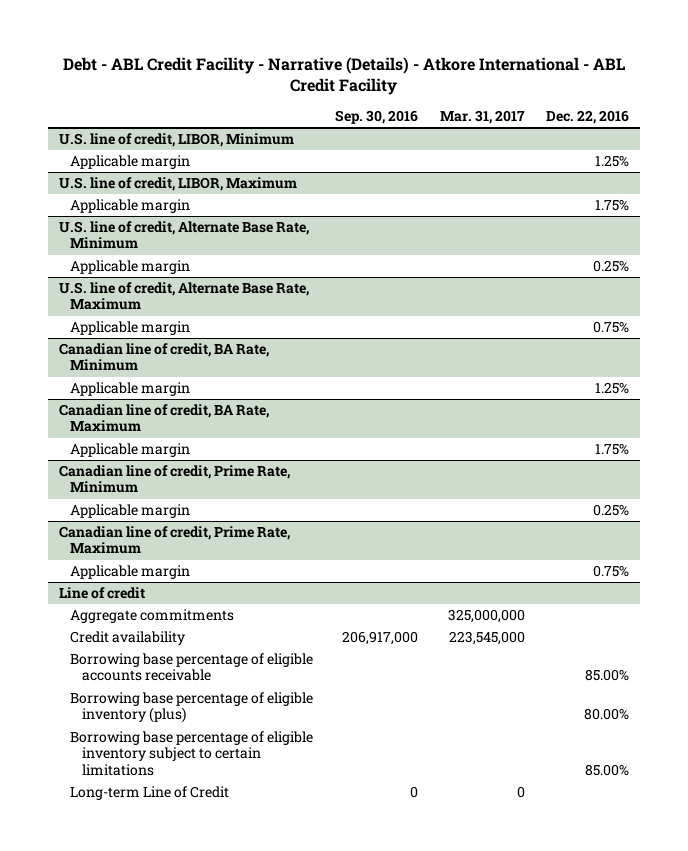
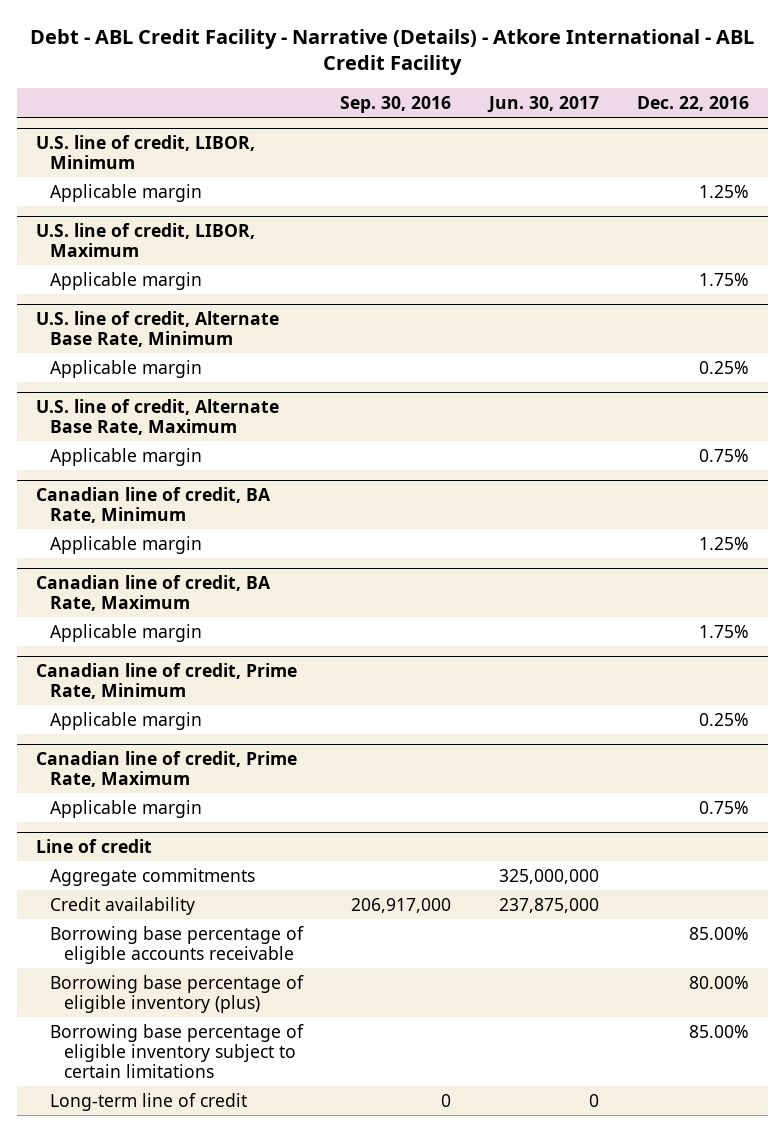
- | Sep. 30, 2016 | Mar. 31, 2017 | Dec. 22, 2016
+ | Sep. 30, 2016 | Jun. 30, 2017 | Dec. 22, 2016
@ Line of credit
- Long-term Line of Credit | 0 | 0 |
+ Long-term line of credit | 0 | 0 |

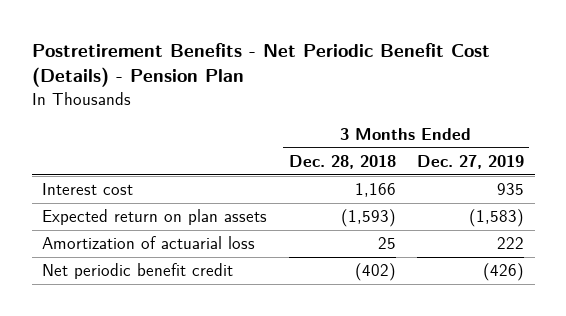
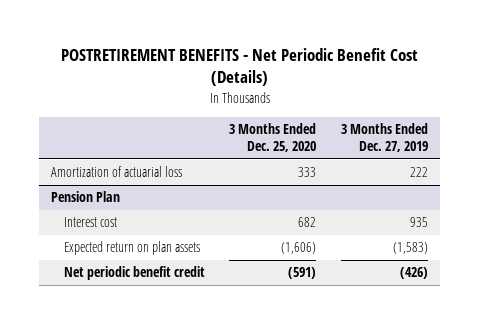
- Postretirement Benefits - Net Periodic Benefit Cost (Details) - Pension Plan
+ POSTRETIREMENT BENEFITS - Net Periodic Benefit Cost (Details)
- | 3 Months Ended Dec. 28, 2018 | 3 Months Ended Dec. 27, 2019
+ | 3 Months Ended Dec. 25, 2020 | 3 Months Ended Dec. 27, 2019
moved up: Amortization of actuarial loss | 333 | 222
+ Pension Plan

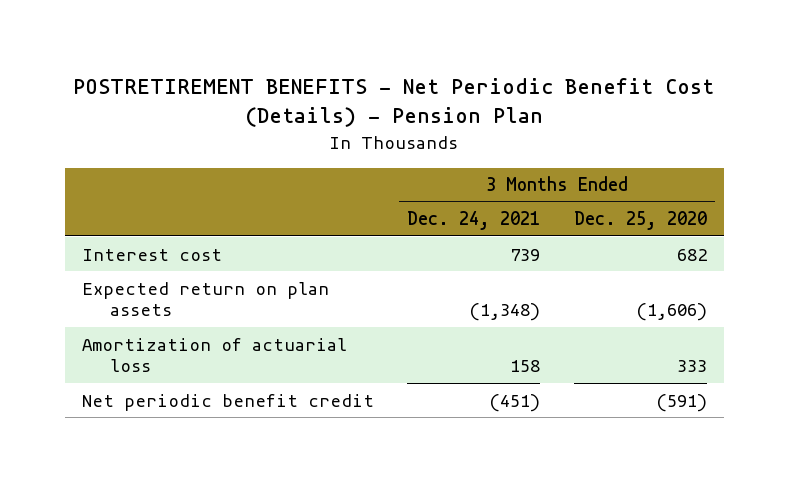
- POSTRETIREMENT BENEFITS - Net Periodic Benefit Cost (Details)
+ POSTRETIREMENT BENEFITS - Net Periodic Benefit Cost (Details) - Pension Plan
- | 3 Months Ended Dec. 25, 2020 | 3 Months Ended Dec. 27, 2019
+ | 3 Months Ended Dec. 24, 2021 | 3 Months Ended Dec. 25, 2020
- Pension Plan
moved down: Amortization of actuarial loss | 158 | 333

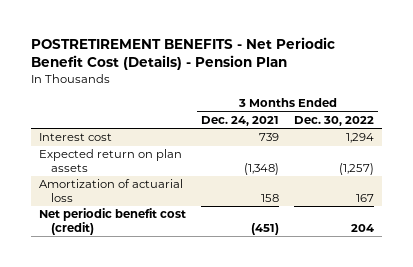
- | 3 Months Ended Dec. 24, 2021 | 3 Months Ended Dec. 25, 2020
+ | 3 Months Ended Dec. 24, 2021 | 3 Months Ended Dec. 30, 2022
- Net periodic benefit credit | (451) | (591)
+ Net periodic benefit cost (credit) | (451) | 204

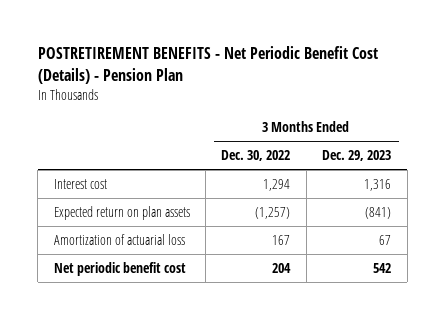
- | 3 Months Ended Dec. 24, 2021 | 3 Months Ended Dec. 30, 2022
+ | 3 Months Ended Dec. 30, 2022 | 3 Months Ended Dec. 29, 2023
- Net periodic benefit cost (credit) | (451) | 204
+ Net periodic benefit cost | 204 | 542

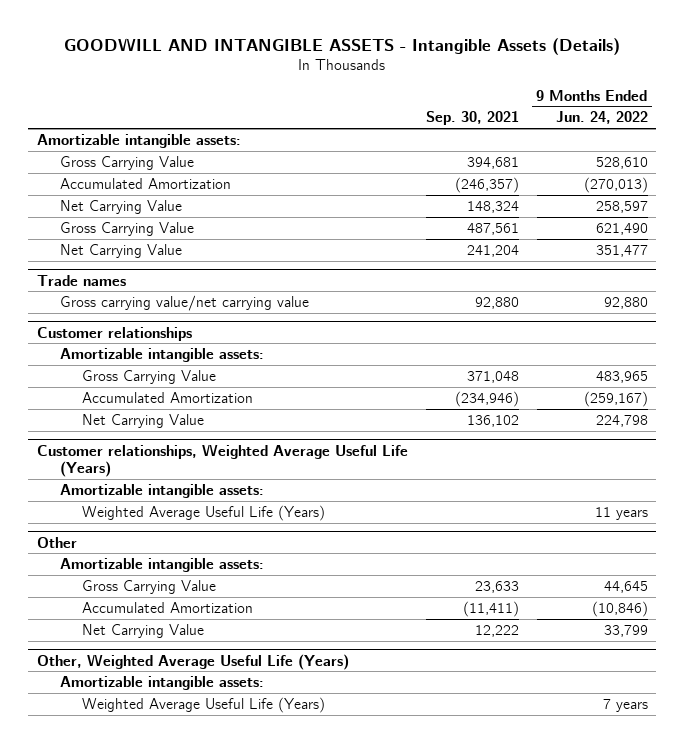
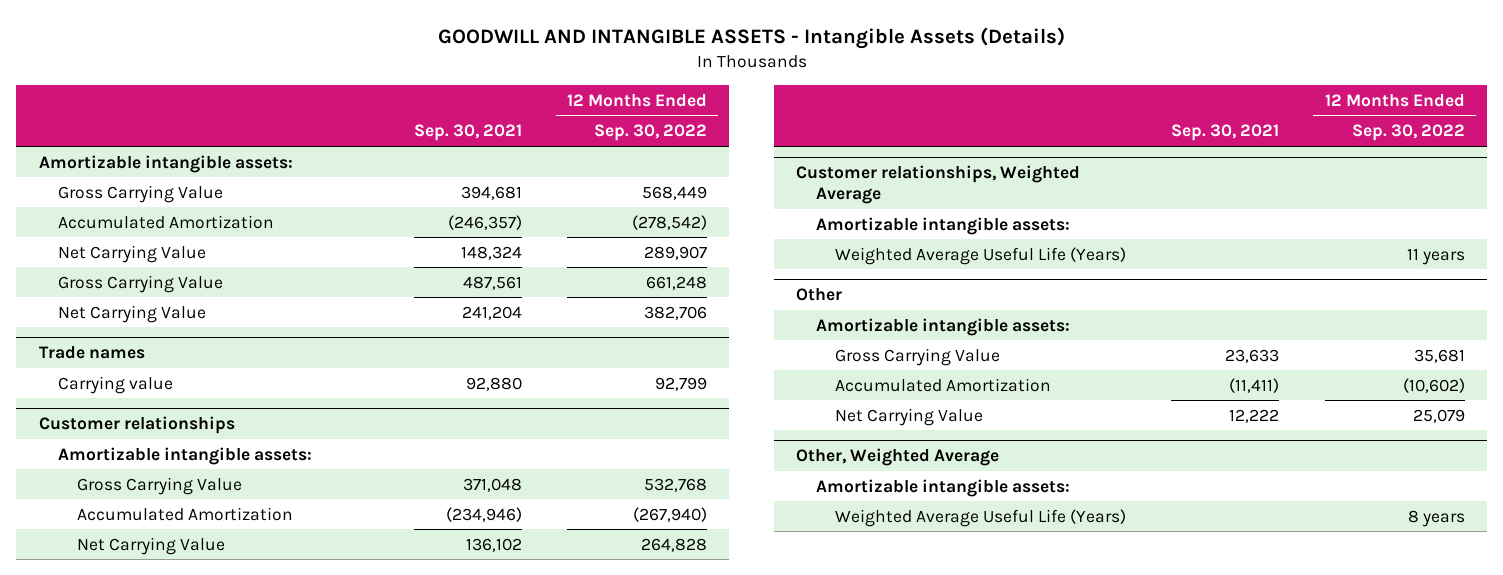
- | Sep. 30, 2021 | 9 Months Ended Jun. 24, 2022
+ | Sep. 30, 2021 | 12 Months Ended Sep. 30, 2022
@ Trade names
- Gross carrying value/net carrying value | 92,880 | 92,880
+ Carrying value | 92,880 | 92,799
- Customer relationships, Weighted Average Useful Life (Years)
+ Customer relationships, Weighted Average
- Other, Weighted Average Useful Life (Years)
+ Other, Weighted Average

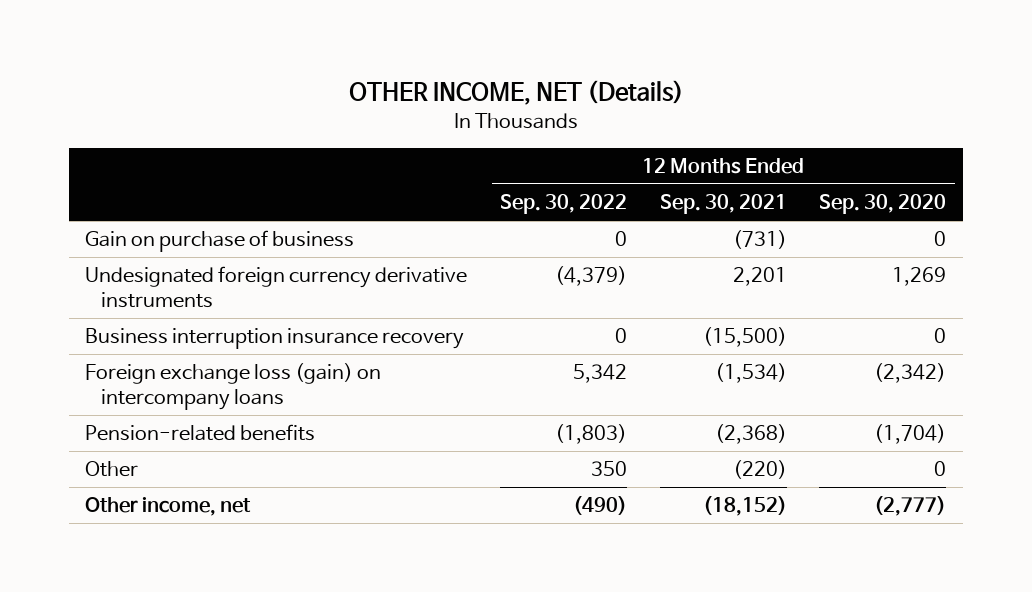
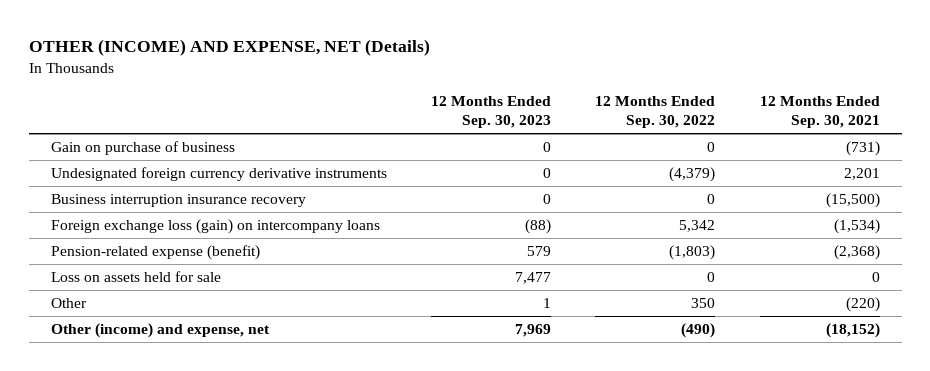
- OTHER INCOME, NET (Details)
+ OTHER (INCOME) AND EXPENSE, NET (Details)
- | 12 Months Ended Sep. 30, 2022 | 12 Months Ended Sep. 30, 2021 | 12 Months Ended Sep. 30, 2020
+ | 12 Months Ended Sep. 30, 2023 | 12 Months Ended Sep. 30, 2022 | 12 Months Ended Sep. 30, 2021
- Pension-related benefits | (1,803) | (2,368) | (1,704)
+ Pension-related expense (benefit) | 579 | (1,803) | (2,368)
+ Loss on assets held for sale | 7,477 | 0 | 0
- Other income, net | (490) | (18,152) | (2,777)
+ Other (income) and expense, net | 7,969 | (490) | (18,152)

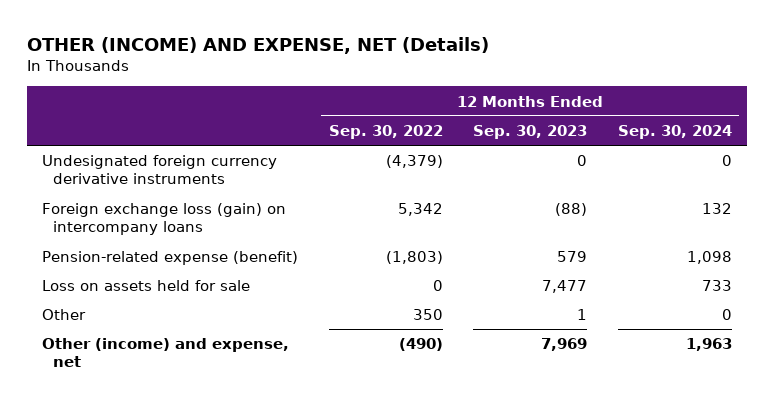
- | 12 Months Ended Sep. 30, 2023 | 12 Months Ended Sep. 30, 2022 | 12 Months Ended Sep. 30, 2021
+ | 12 Months Ended Sep. 30, 2022 | 12 Months Ended Sep. 30, 2023 | 12 Months Ended Sep. 30, 2024
- Gain on purchase of business | 0 | 0 | (731)
- Business interruption insurance recovery | 0 | 0 | (15,500)

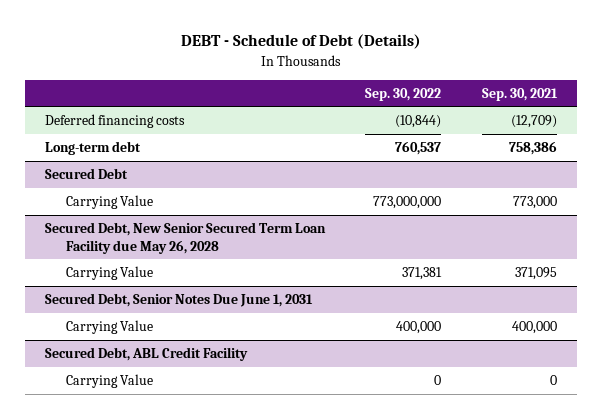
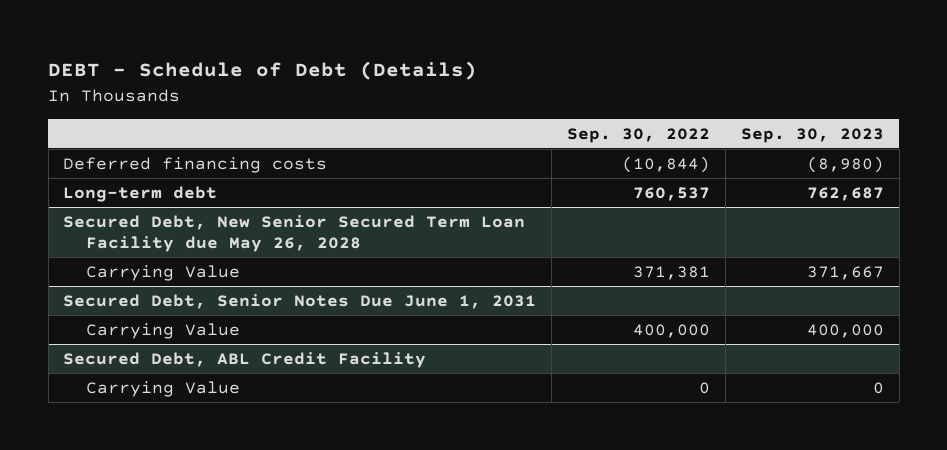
- | Sep. 30, 2022 | Sep. 30, 2021
+ | Sep. 30, 2022 | Sep. 30, 2023
- Secured Debt
- Carrying Value | 773,000,000 | 773,000

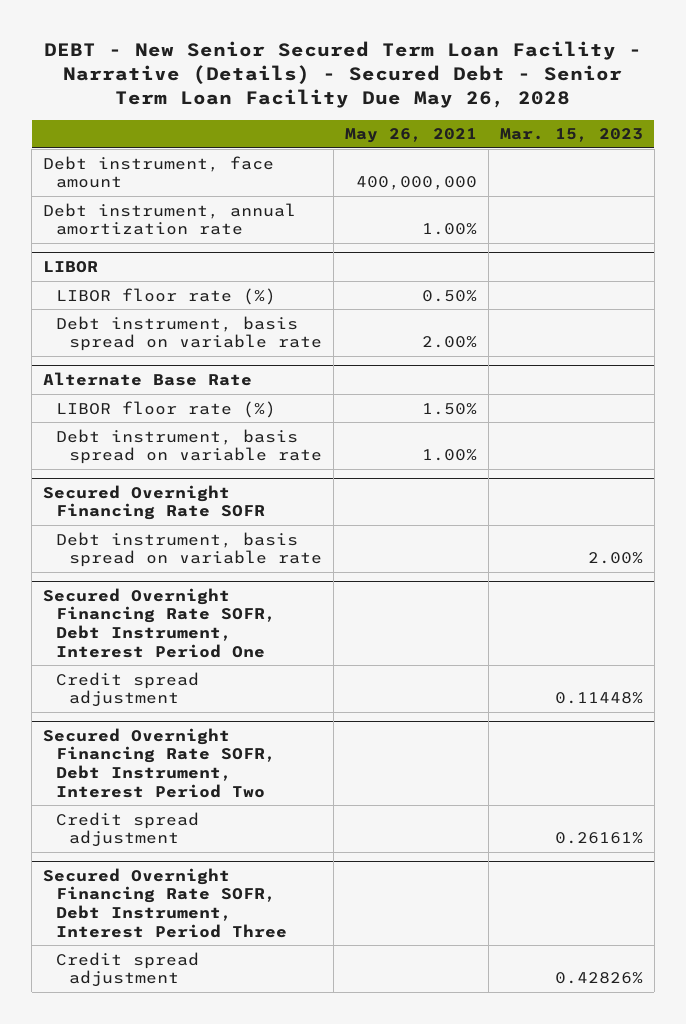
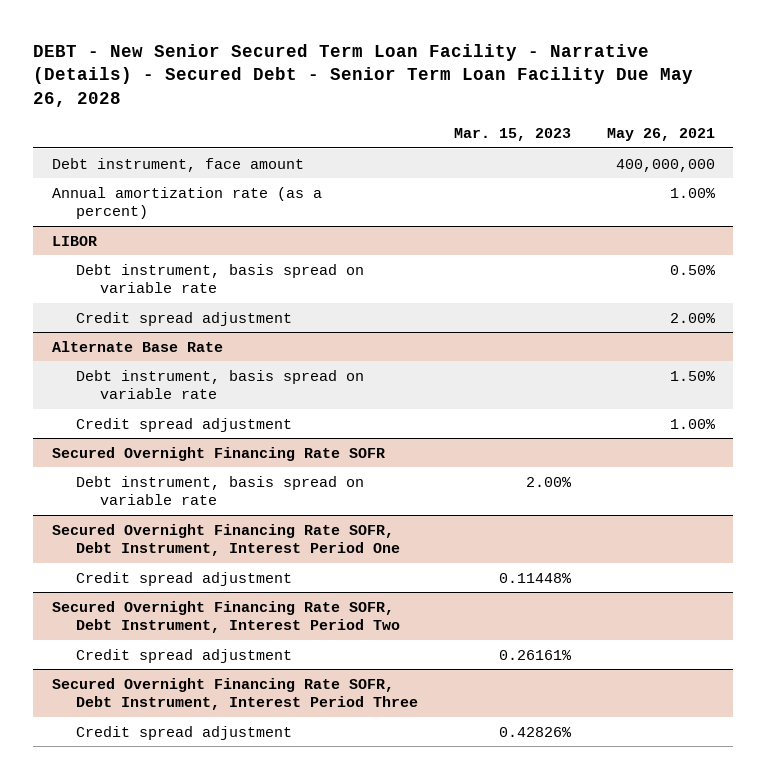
- | May 26, 2021 | Mar. 15, 2023
+ | Mar. 15, 2023 | May 26, 2021
- Debt instrument, annual amortization rate | 1.00% |
+ Annual amortization rate (as a percent) | | 1.00%
@ LIBOR
- LIBOR floor rate (%) | 0.50% |
- Debt instrument, basis spread on variable rate | 2.00% |
+ Debt instrument, basis spread on variable rate | | 0.50%
+ Credit spread adjustment | | 2.00%
@ Alternate Base Rate
- LIBOR floor rate (%) | 1.50% |
- Debt instrument, basis spread on variable rate | 1.00% |
+ Debt instrument, basis spread on variable rate | | 1.50%
+ Credit spread adjustment | | 1.00%

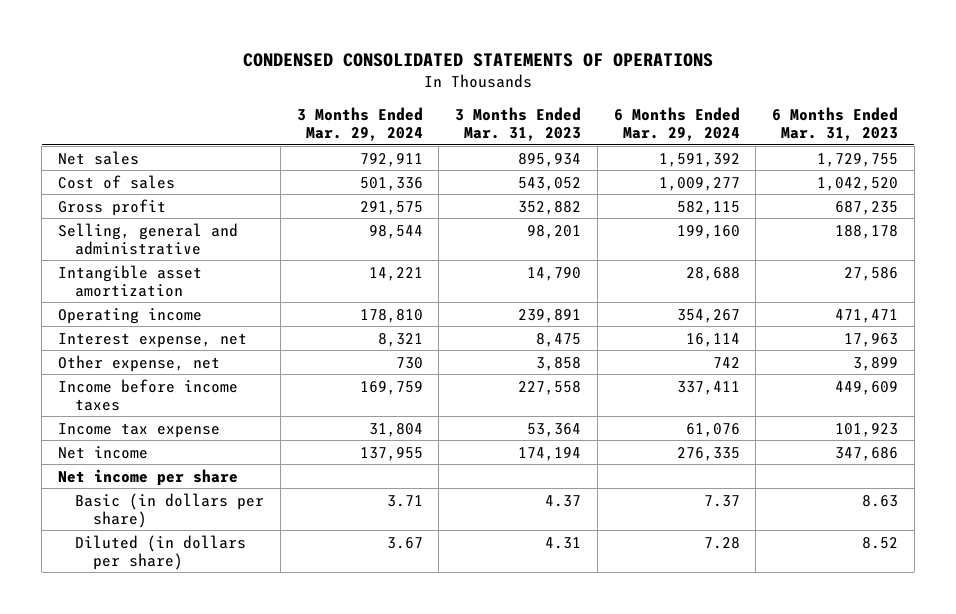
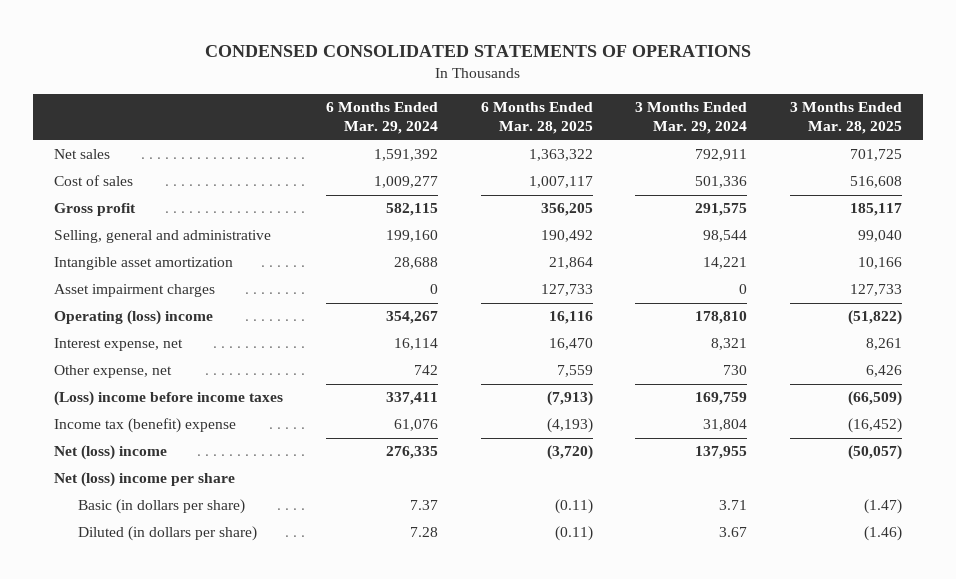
- | 3 Months Ended Mar. 29, 2024 | 3 Months Ended Mar. 31, 2023 | 6 Months Ended Mar. 29, 2024 | 6 Months Ended Mar. 31, 2023
+ | 6 Months Ended Mar. 29, 2024 | 6 Months Ended Mar. 28, 2025 | 3 Months Ended Mar. 29, 2024 | 3 Months Ended Mar. 28, 2025
- Operating income | 178,810 | 239,891 | 354,267 | 471,471
+ Asset impairment charges | 0 | 127,733 | 0 | 127,733
+ Operating (loss) income | 354,267 | 16,116 | 178,810 | (51,822)
- Income before income taxes | 169,759 | 227,558 | 337,411 | 449,609
- Income tax expense | 31,804 | 53,364 | 61,076 | 101,923
- Net income | 137,955 | 174,194 | 276,335 | 347,686
- Net income per share
+ (Loss) income before income taxes | 337,411 | (7,913) | 169,759 | (66,509)
+ Income tax (benefit) expense | 61,076 | (4,193) | 31,804 | (16,452)
+ Net (loss) income | 276,335 | (3,720) | 137,955 | (50,057)
+ Net (loss) income per share

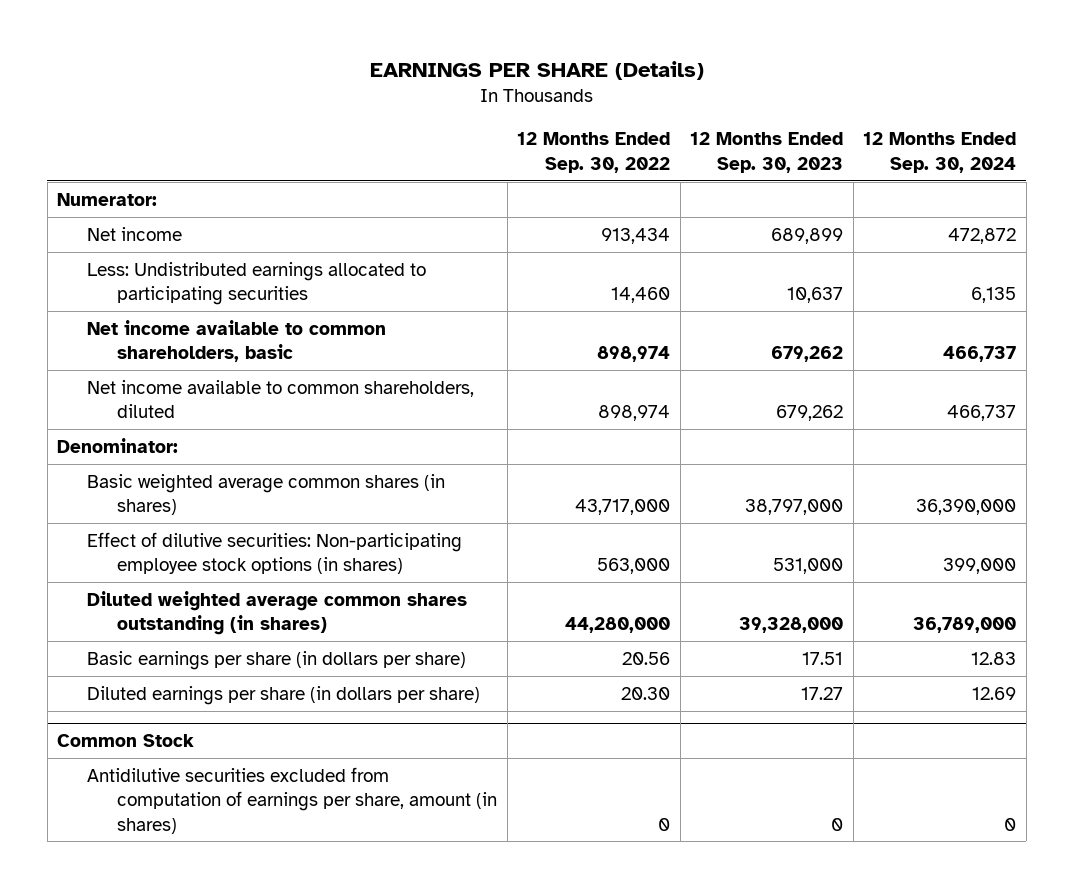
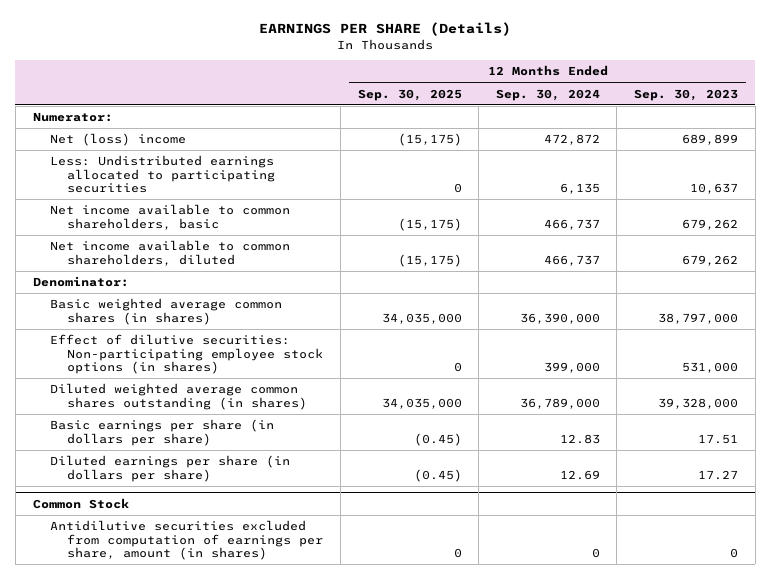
- | 12 Months Ended Sep. 30, 2022 | 12 Months Ended Sep. 30, 2023 | 12 Months Ended Sep. 30, 2024
+ | 12 Months Ended Sep. 30, 2025 | 12 Months Ended Sep. 30, 2024 | 12 Months Ended Sep. 30, 2023
- Net income | 913,434 | 689,899 | 472,872
+ Net (loss) income | (15,175) | 472,872 | 689,899

